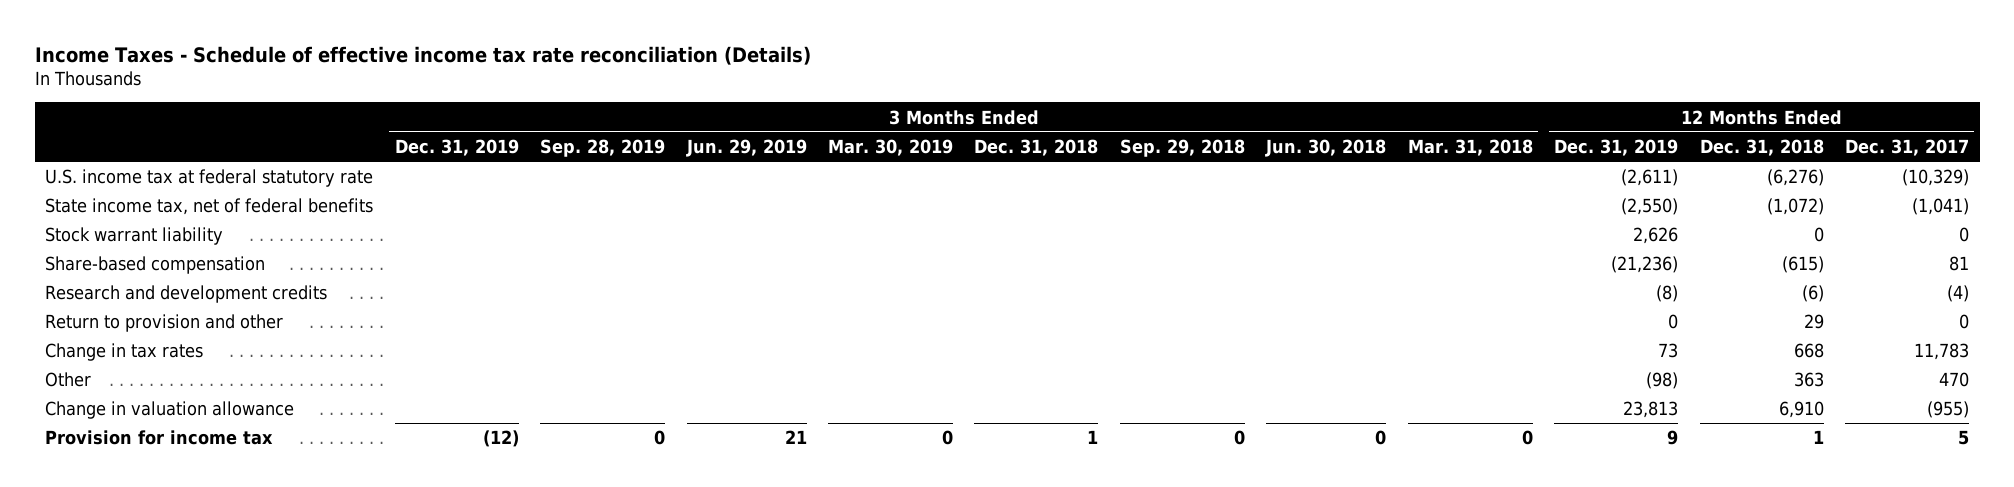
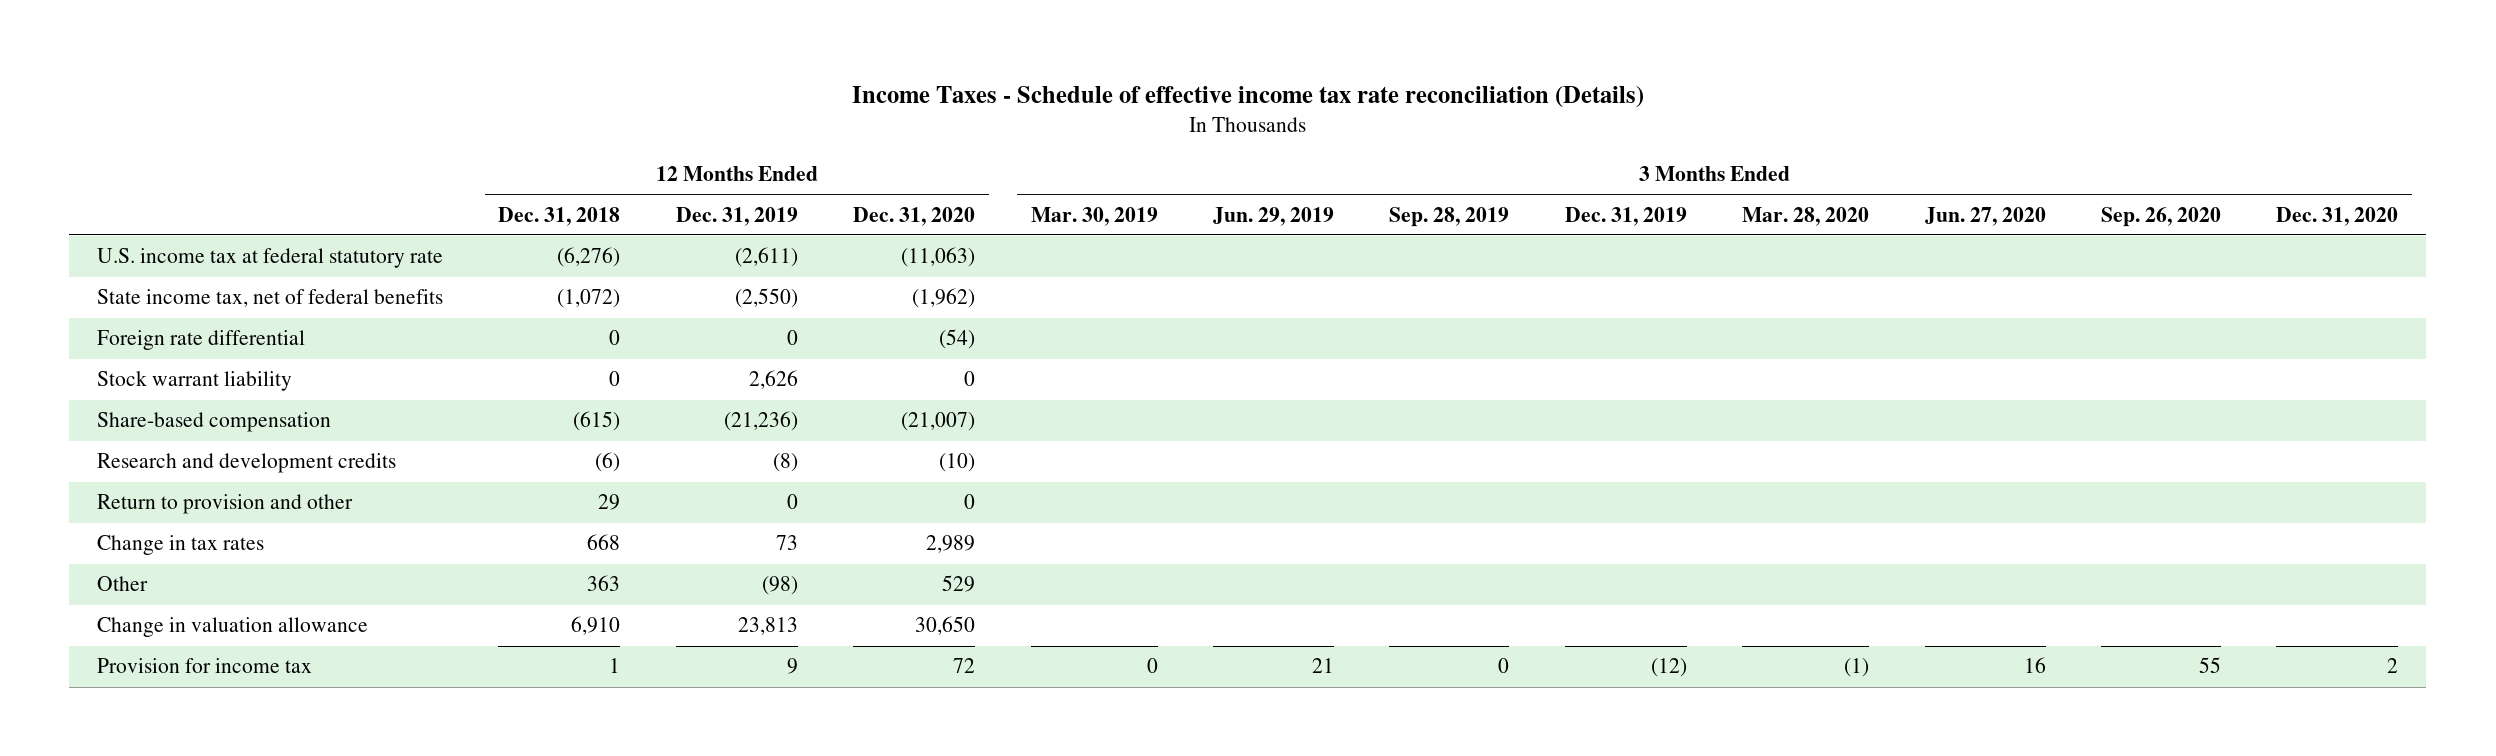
- | 3 Months Ended Dec. 31, 2019 | 3 Months Ended Sep. 28, 2019 | 3 Months Ended Jun. 29, 2019 | 3 Months Ended Mar. 30, 2019 | 3 Months Ended Dec. 31, 2018 | 3 Months Ended Sep. 29, 2018 | 3 Months Ended Jun. 30, 2018 | 3 Months Ended Mar. 31, 2018 | 12 Months Ended Dec. 31, 2019 | 12 Months Ended Dec. 31, 2018 | 12 Months Ended Dec. 31, 2017
+ | 12 Months Ended Dec. 31, 2018 | 12 Months Ended Dec. 31, 2019 | 12 Months Ended Dec. 31, 2020 | 3 Months Ended Mar. 30, 2019 | 3 Months Ended Jun. 29, 2019 | 3 Months Ended Sep. 28, 2019 | 3 Months Ended Dec. 31, 2019 | 3 Months Ended Mar. 28, 2020 | 3 Months Ended Jun. 27, 2020 | 3 Months Ended Sep. 26, 2020 | 3 Months Ended Dec. 31, 2020
+ Foreign rate differential | 0 | 0 | (54) | | | | | | | |

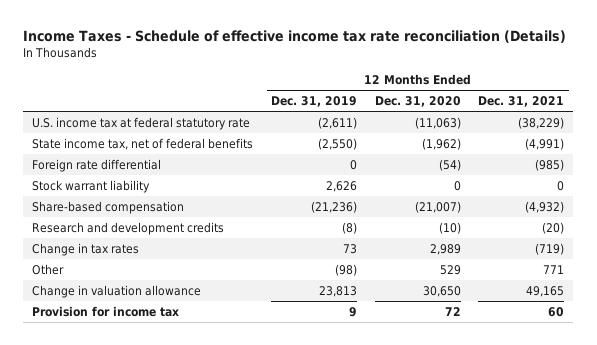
- | 12 Months Ended Dec. 31, 2018 | 12 Months Ended Dec. 31, 2019 | 12 Months Ended Dec. 31, 2020 | 3 Months Ended Mar. 30, 2019 | 3 Months Ended Jun. 29, 2019 | 3 Months Ended Sep. 28, 2019 | 3 Months Ended Dec. 31, 2019 | 3 Months Ended Mar. 28, 2020 | 3 Months Ended Jun. 27, 2020 | 3 Months Ended Sep. 26, 2020 | 3 Months Ended Dec. 31, 2020
+ | 12 Months Ended Dec. 31, 2019 | 12 Months Ended Dec. 31, 2020 | 12 Months Ended Dec. 31, 2021
- Return to provision and other | 29 | 0 | 0 | | | | | | | |

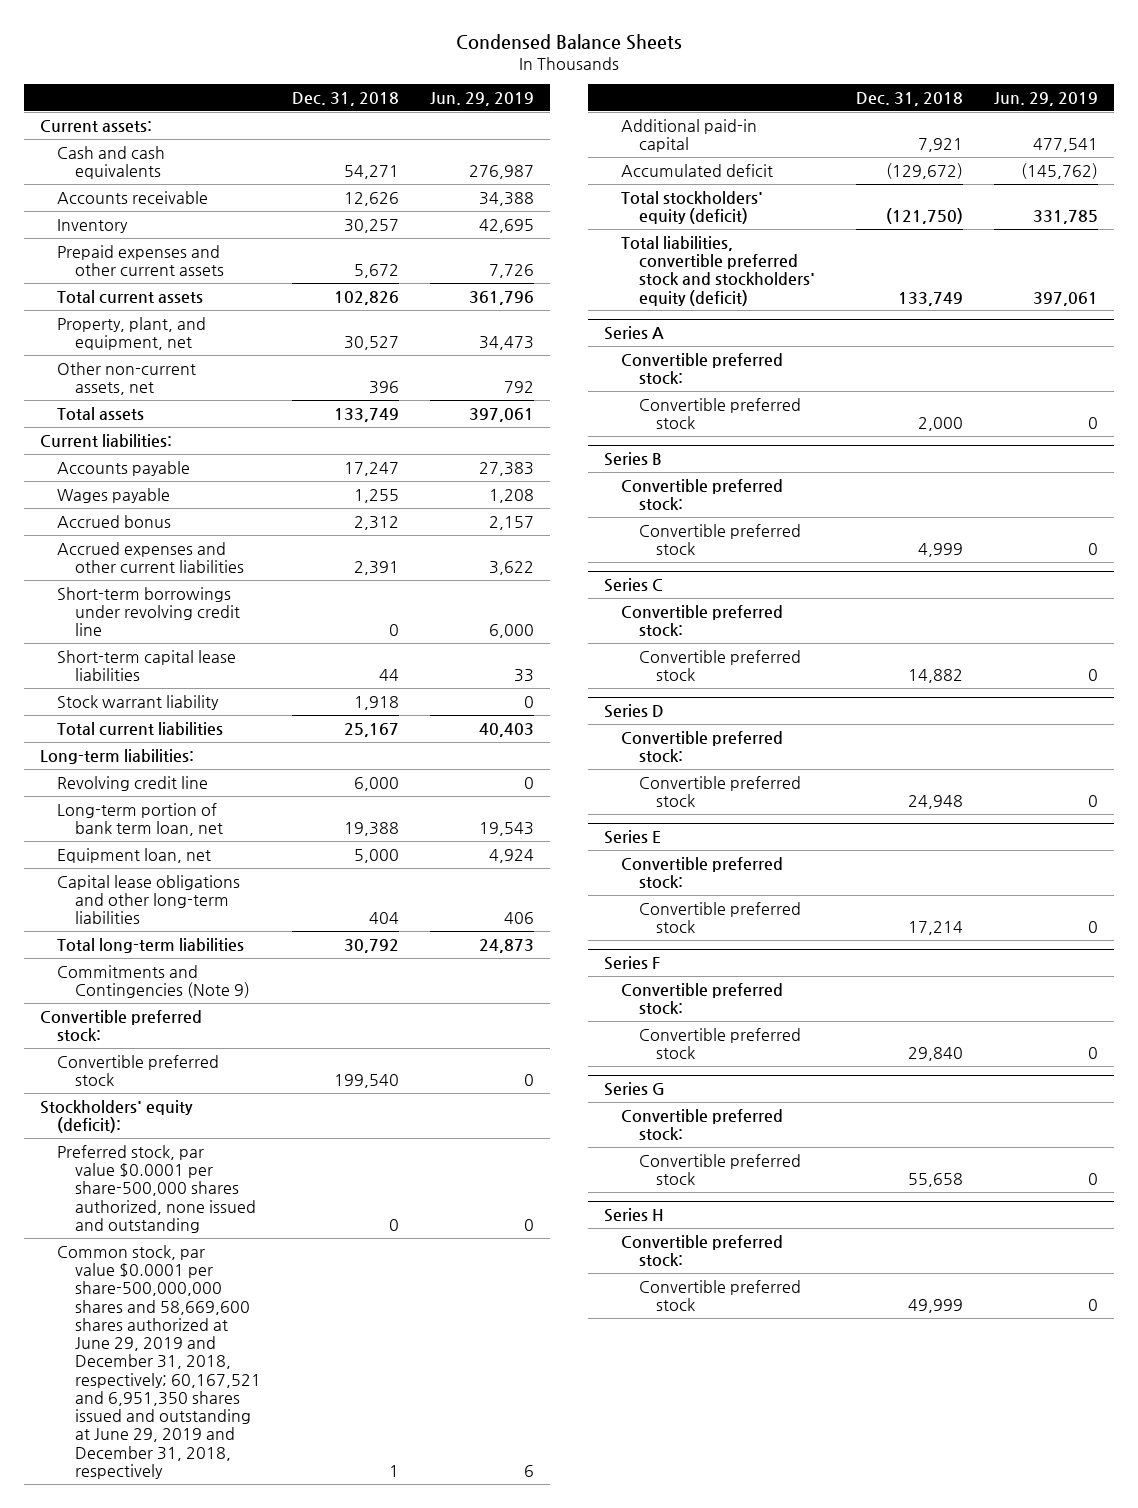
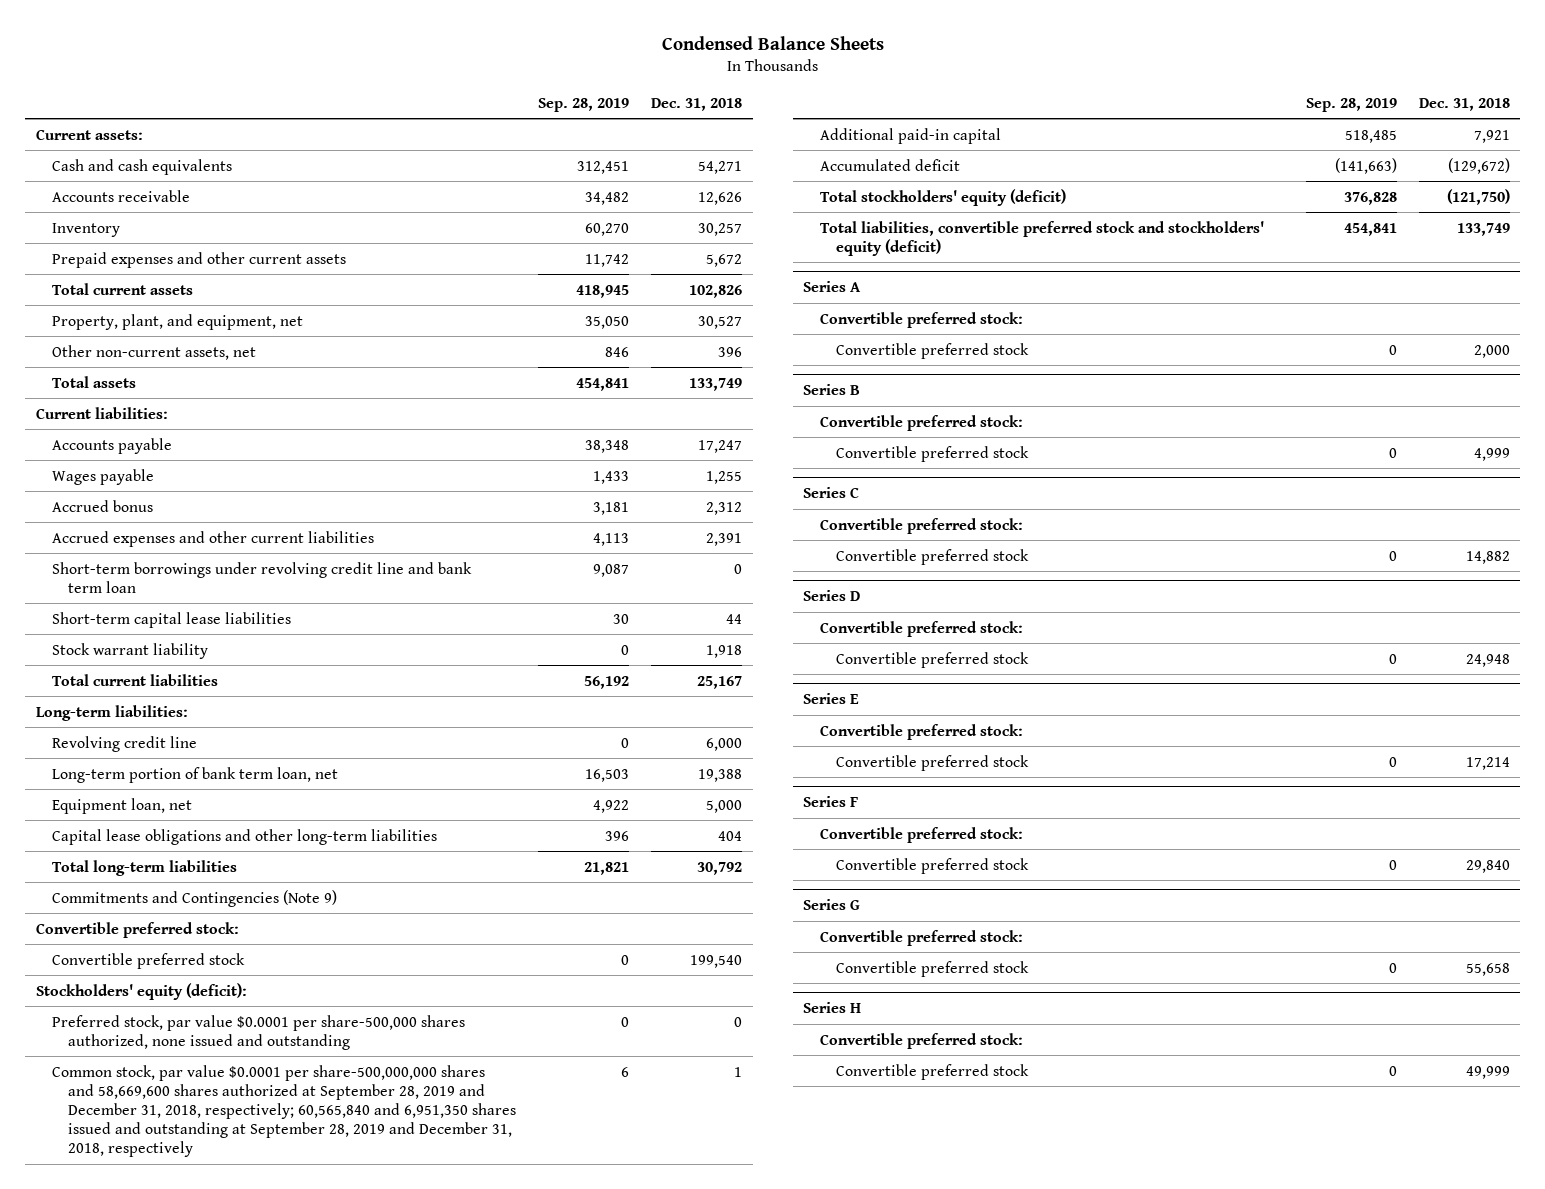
- | Dec. 31, 2018 | Jun. 29, 2019
+ | Sep. 28, 2019 | Dec. 31, 2018
- Short-term borrowings under revolving credit line | 0 | 6,000
+ Short-term borrowings under revolving credit line and bank term loan | 9,087 | 0
- Common stock, par value $0.0001 per share-500,000,000 shares and 58,669,600 shares authorized at June 29, 2019 and December 31, 2018, respectively; 60,167,521 and 6,951,350 shares issued and outstanding at June 29, 2019 and December 31, 2018, respectively | 1 | 6
+ Common stock, par value $0.0001 per share-500,000,000 shares and 58,669,600 shares authorized at September 28, 2019 and December 31, 2018, respectively; 60,565,840 and 6,951,350 shares issued and outstanding at September 28, 2019 and December 31, 2018, respectively | 6 | 1

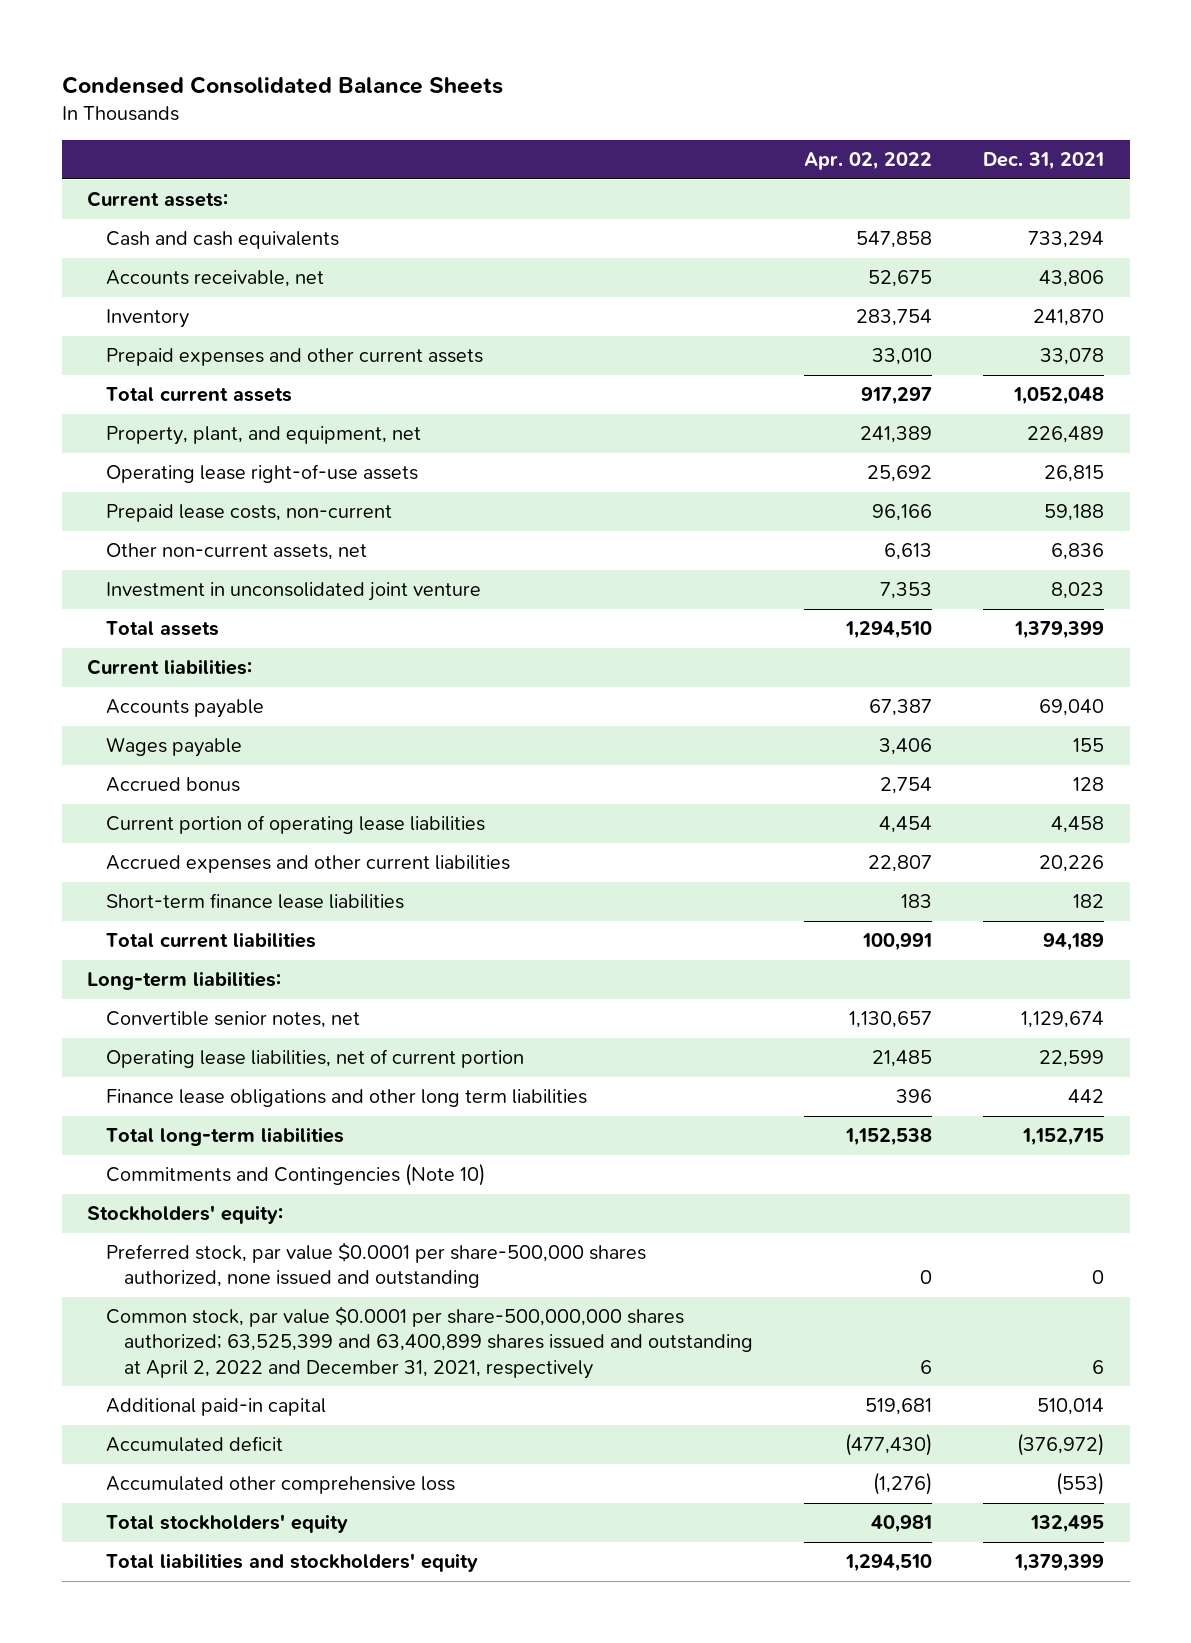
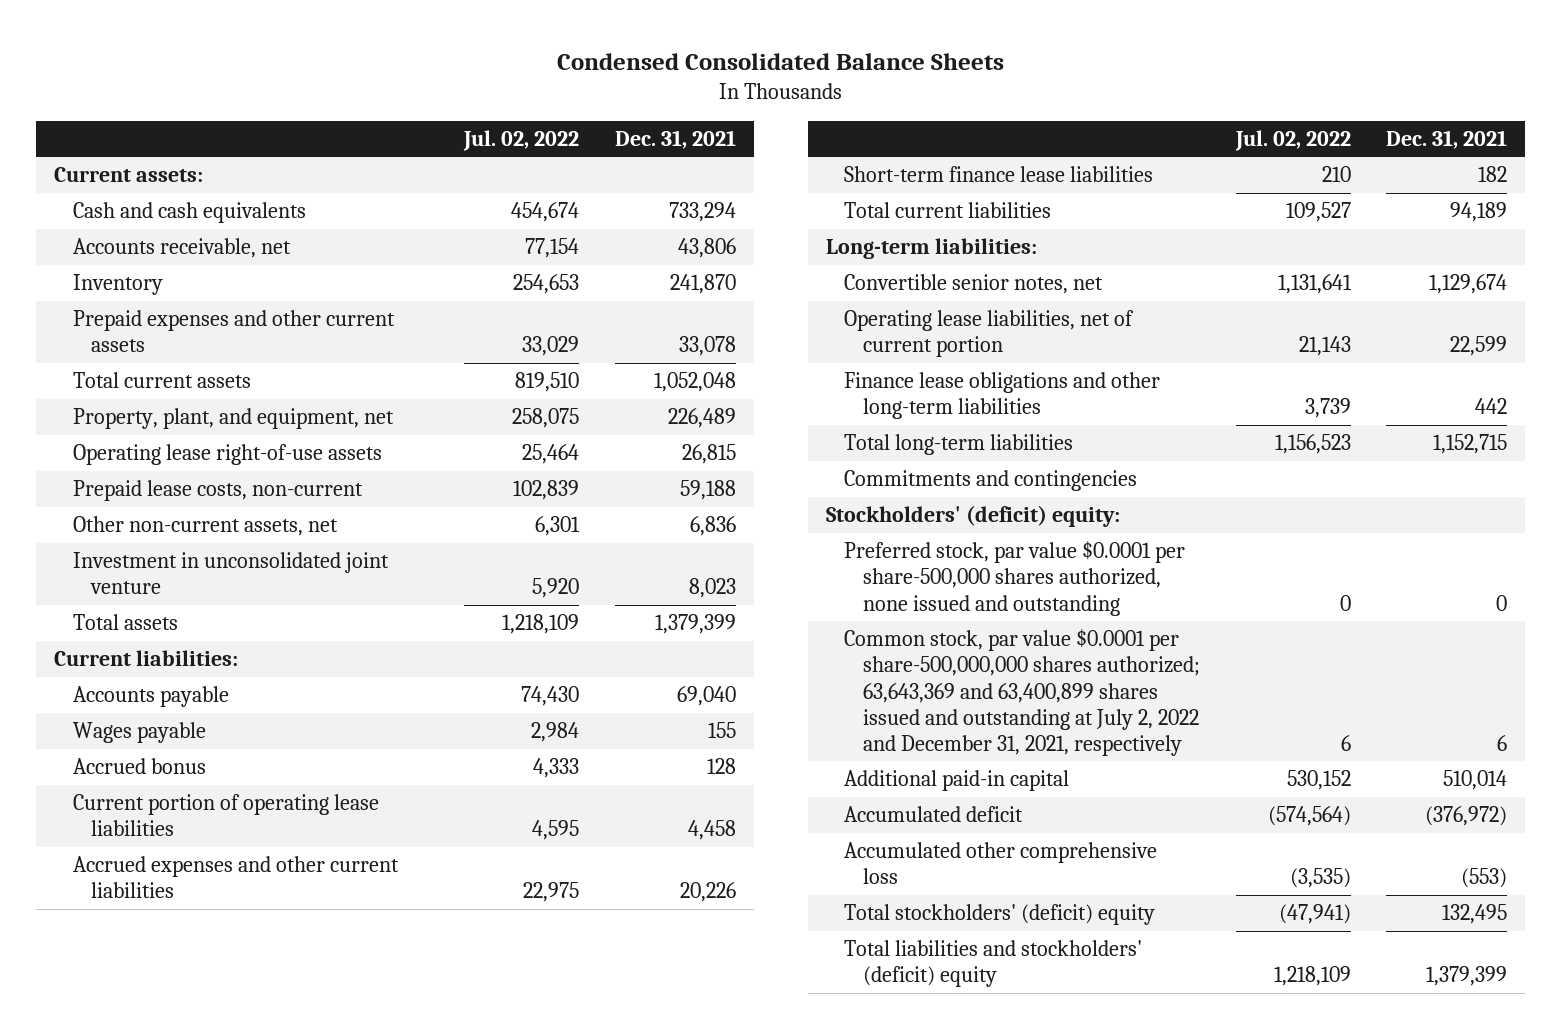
- | Apr. 02, 2022 | Dec. 31, 2021
+ | Jul. 02, 2022 | Dec. 31, 2021
- Finance lease obligations and other long term liabilities | 396 | 442
+ Finance lease obligations and other long-term liabilities | 3,739 | 442
- Commitments and Contingencies (Note 10)
- Stockholders' equity:
+ Commitments and contingencies
+ Stockholders' (deficit) equity:
- Common stock, par value $0.0001 per share-500,000,000 shares authorized; 63,525,399 and 63,400,899 shares issued and outstanding at April 2, 2022 and December 31, 2021, respectively | 6 | 6
+ Common stock, par value $0.0001 per share-500,000,000 shares authorized; 63,643,369 and 63,400,899 shares issued and outstanding at July 2, 2022 and December 31, 2021, respectively | 6 | 6
- Total stockholders' equity | 40,981 | 132,495
- Total liabilities and stockholders' equity | 1,294,510 | 1,379,399
+ Total stockholders' (deficit) equity | (47,941) | 132,495
+ Total liabilities and stockholders' (deficit) equity | 1,218,109 | 1,379,399

